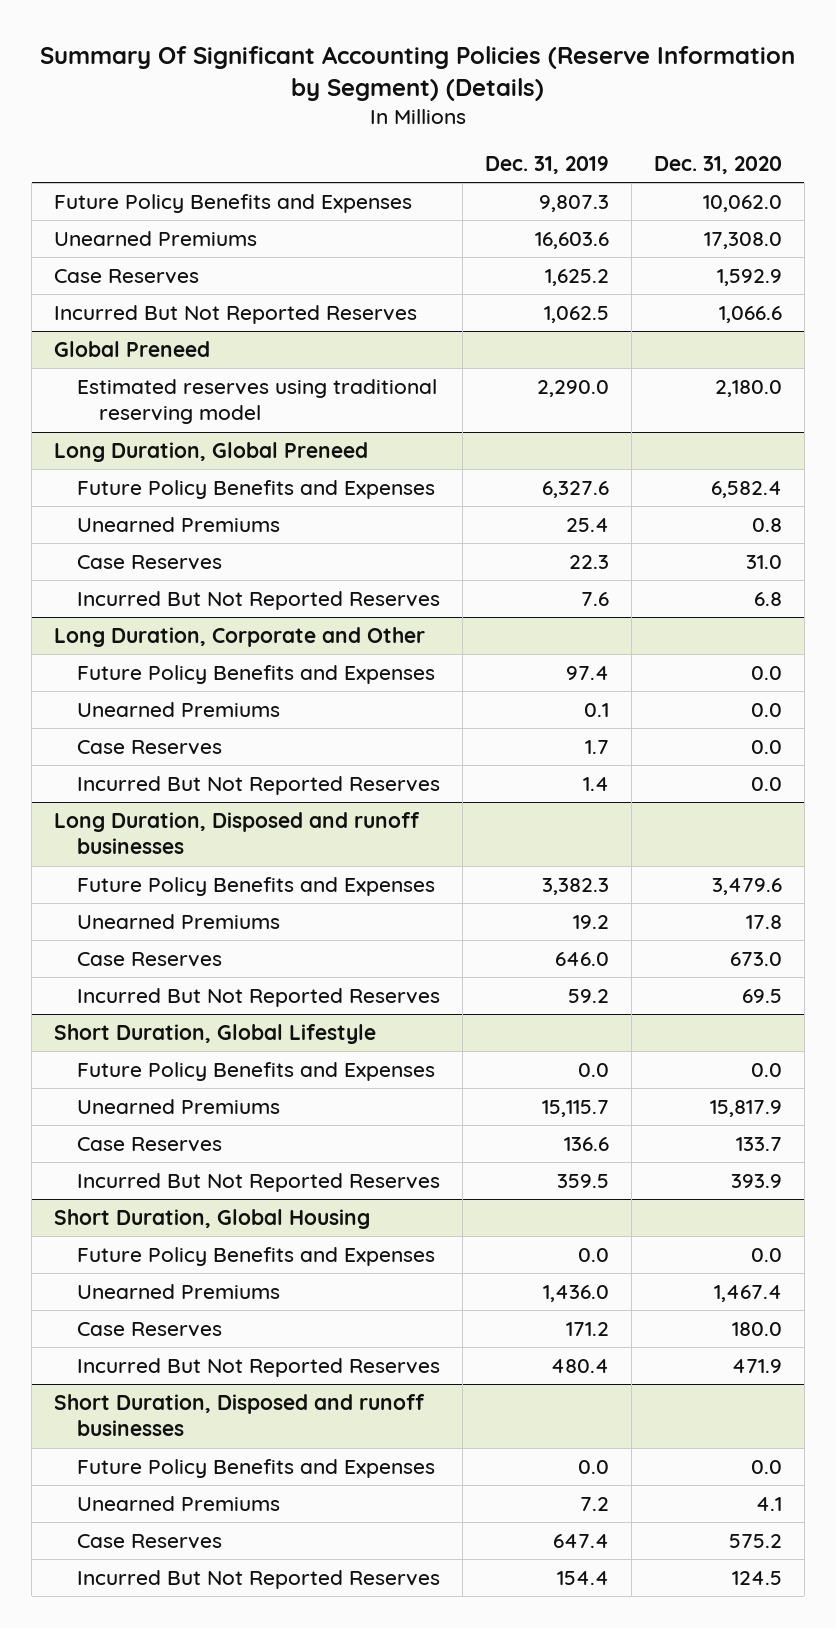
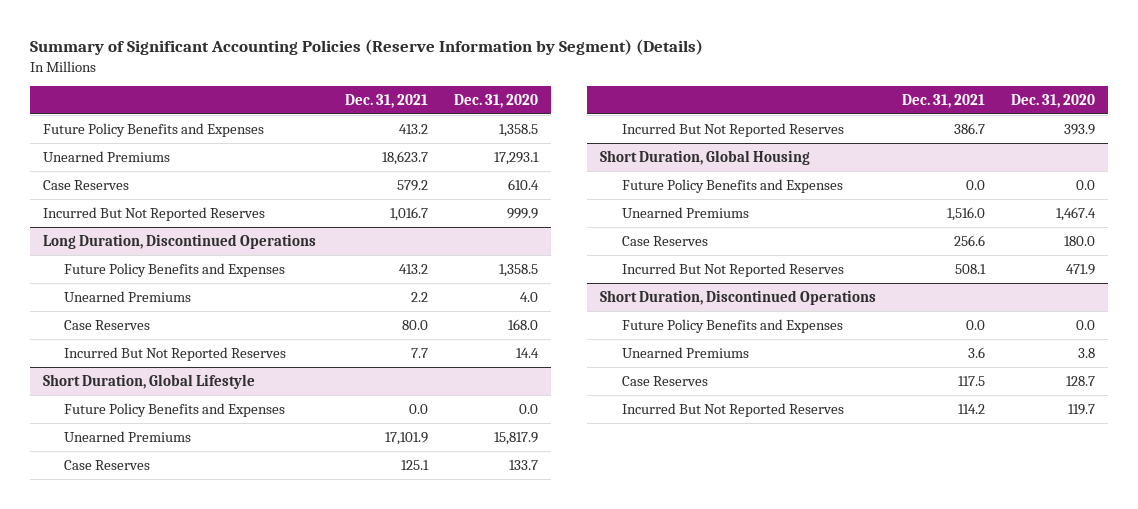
- Summary Of Significant Accounting Policies (Reserve Information by Segment) (Details)
+ Summary of Significant Accounting Policies (Reserve Information by Segment) (Details)
- | Dec. 31, 2019 | Dec. 31, 2020
+ | Dec. 31, 2021 | Dec. 31, 2020
- Future Policy Benefits and Expenses | 9,807.3 | 10,062.0
- Unearned Premiums | 16,603.6 | 17,308.0
- Case Reserves | 1,625.2 | 1,592.9
- Incurred But Not Reported Reserves | 1,062.5 | 1,066.6
- Global Preneed
- Estimated reserves using traditional reserving model | 2,290.0 | 2,180.0
- Long Duration, Global Preneed
- Future Policy Benefits and Expenses | 6,327.6 | 6,582.4
- Unearned Premiums | 25.4 | 0.8
- Case Reserves | 22.3 | 31.0
- Incurred But Not Reported Reserves | 7.6 | 6.8
- Long Duration, Corporate and Other
- Future Policy Benefits and Expenses | 97.4 | 0.0
- Unearned Premiums | 0.1 | 0.0
- Case Reserves | 1.7 | 0.0
- Incurred But Not Reported Reserves | 1.4 | 0.0
- Long Duration, Disposed and runoff businesses
- Future Policy Benefits and Expenses | 3,382.3 | 3,479.6
- Unearned Premiums | 19.2 | 17.8
- Case Reserves | 646.0 | 673.0
- Incurred But Not Reported Reserves | 59.2 | 69.5
+ Future Policy Benefits and Expenses | 413.2 | 1,358.5
+ Unearned Premiums | 18,623.7 | 17,293.1
+ Case Reserves | 579.2 | 610.4
+ Incurred But Not Reported Reserves | 1,016.7 | 999.9
+ Long Duration, Discontinued Operations
+ Future Policy Benefits and Expenses | 413.2 | 1,358.5
+ Unearned Premiums | 2.2 | 4.0
+ Case Reserves | 80.0 | 168.0
+ Incurred But Not Reported Reserves | 7.7 | 14.4
- Short Duration, Disposed and runoff businesses
+ Short Duration, Discontinued Operations
- Unearned Premiums | 7.2 | 4.1
- Case Reserves | 647.4 | 575.2
- Incurred But Not Reported Reserves | 154.4 | 124.5
+ Unearned Premiums | 3.6 | 3.8
+ Case Reserves | 117.5 | 128.7
+ Incurred But Not Reported Reserves | 114.2 | 119.7

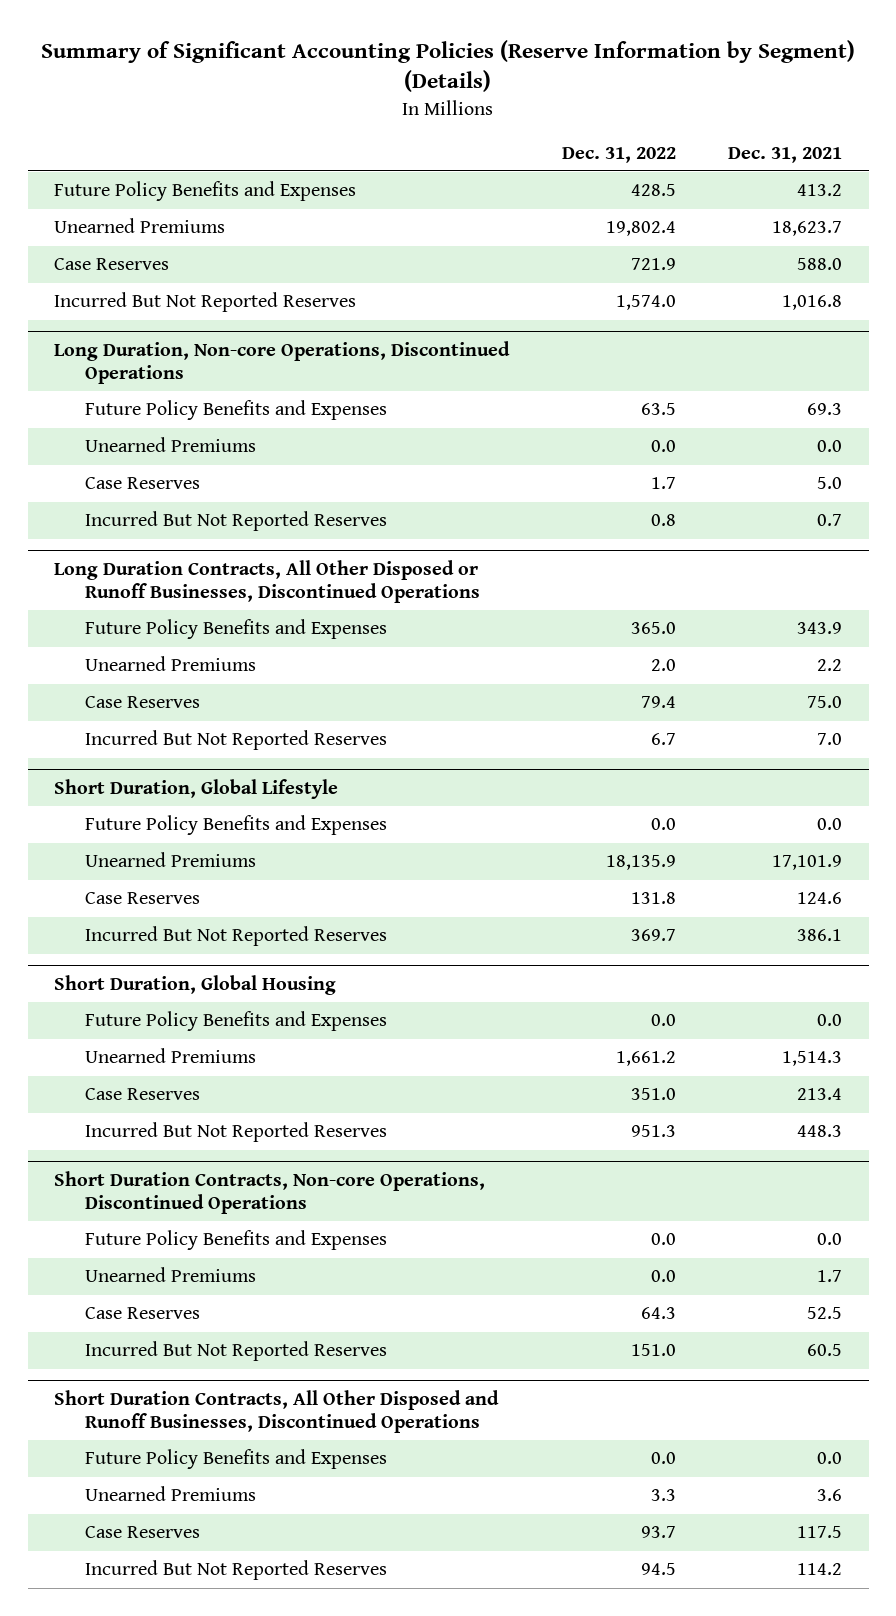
- | Dec. 31, 2021 | Dec. 31, 2020
+ | Dec. 31, 2022 | Dec. 31, 2021
- Case Reserves | 579.2 | 610.4
- Incurred But Not Reported Reserves | 1,016.7 | 999.9
- Long Duration, Discontinued Operations
- Future Policy Benefits and Expenses | 413.2 | 1,358.5
+ Case Reserves | 721.9 | 588.0
+ Incurred But Not Reported Reserves | 1,574.0 | 1,016.8
+ Long Duration, Non-core Operations, Discontinued Operations
+ Future Policy Benefits and Expenses | 63.5 | 69.3
+ Unearned Premiums | 0.0 | 0.0
+ Case Reserves | 1.7 | 5.0
+ Incurred But Not Reported Reserves | 0.8 | 0.7
+ Long Duration Contracts, All Other Disposed or Runoff Businesses, Discontinued Operations
+ Future Policy Benefits and Expenses | 365.0 | 343.9
- Case Reserves | 80.0 | 168.0
- Incurred But Not Reported Reserves | 7.7 | 14.4
+ Case Reserves | 79.4 | 75.0
+ Incurred But Not Reported Reserves | 6.7 | 7.0
@ Short Duration, Global Lifestyle
- Case Reserves | 125.1 | 133.7
- Incurred But Not Reported Reserves | 386.7 | 393.9
+ Case Reserves | 131.8 | 124.6
+ Incurred But Not Reported Reserves | 369.7 | 386.1
@ Short Duration, Global Housing
- Unearned Premiums | 1,516.0 | 1,467.4
- Case Reserves | 256.6 | 180.0
- Incurred But Not Reported Reserves | 508.1 | 471.9
- Short Duration, Discontinued Operations
@ Short Duration, Global Housing
+ Unearned Premiums | 1,661.2 | 1,514.3
+ Case Reserves | 351.0 | 213.4
+ Incurred But Not Reported Reserves | 951.3 | 448.3
+ Short Duration Contracts, Non-core Operations, Discontinued Operations
+ Unearned Premiums | 0.0 | 1.7
+ Case Reserves | 64.3 | 52.5
+ Incurred But Not Reported Reserves | 151.0 | 60.5
+ Short Duration Contracts, All Other Disposed and Runoff Businesses, Discontinued Operations
+ Future Policy Benefits and Expenses | 0.0 | 0.0

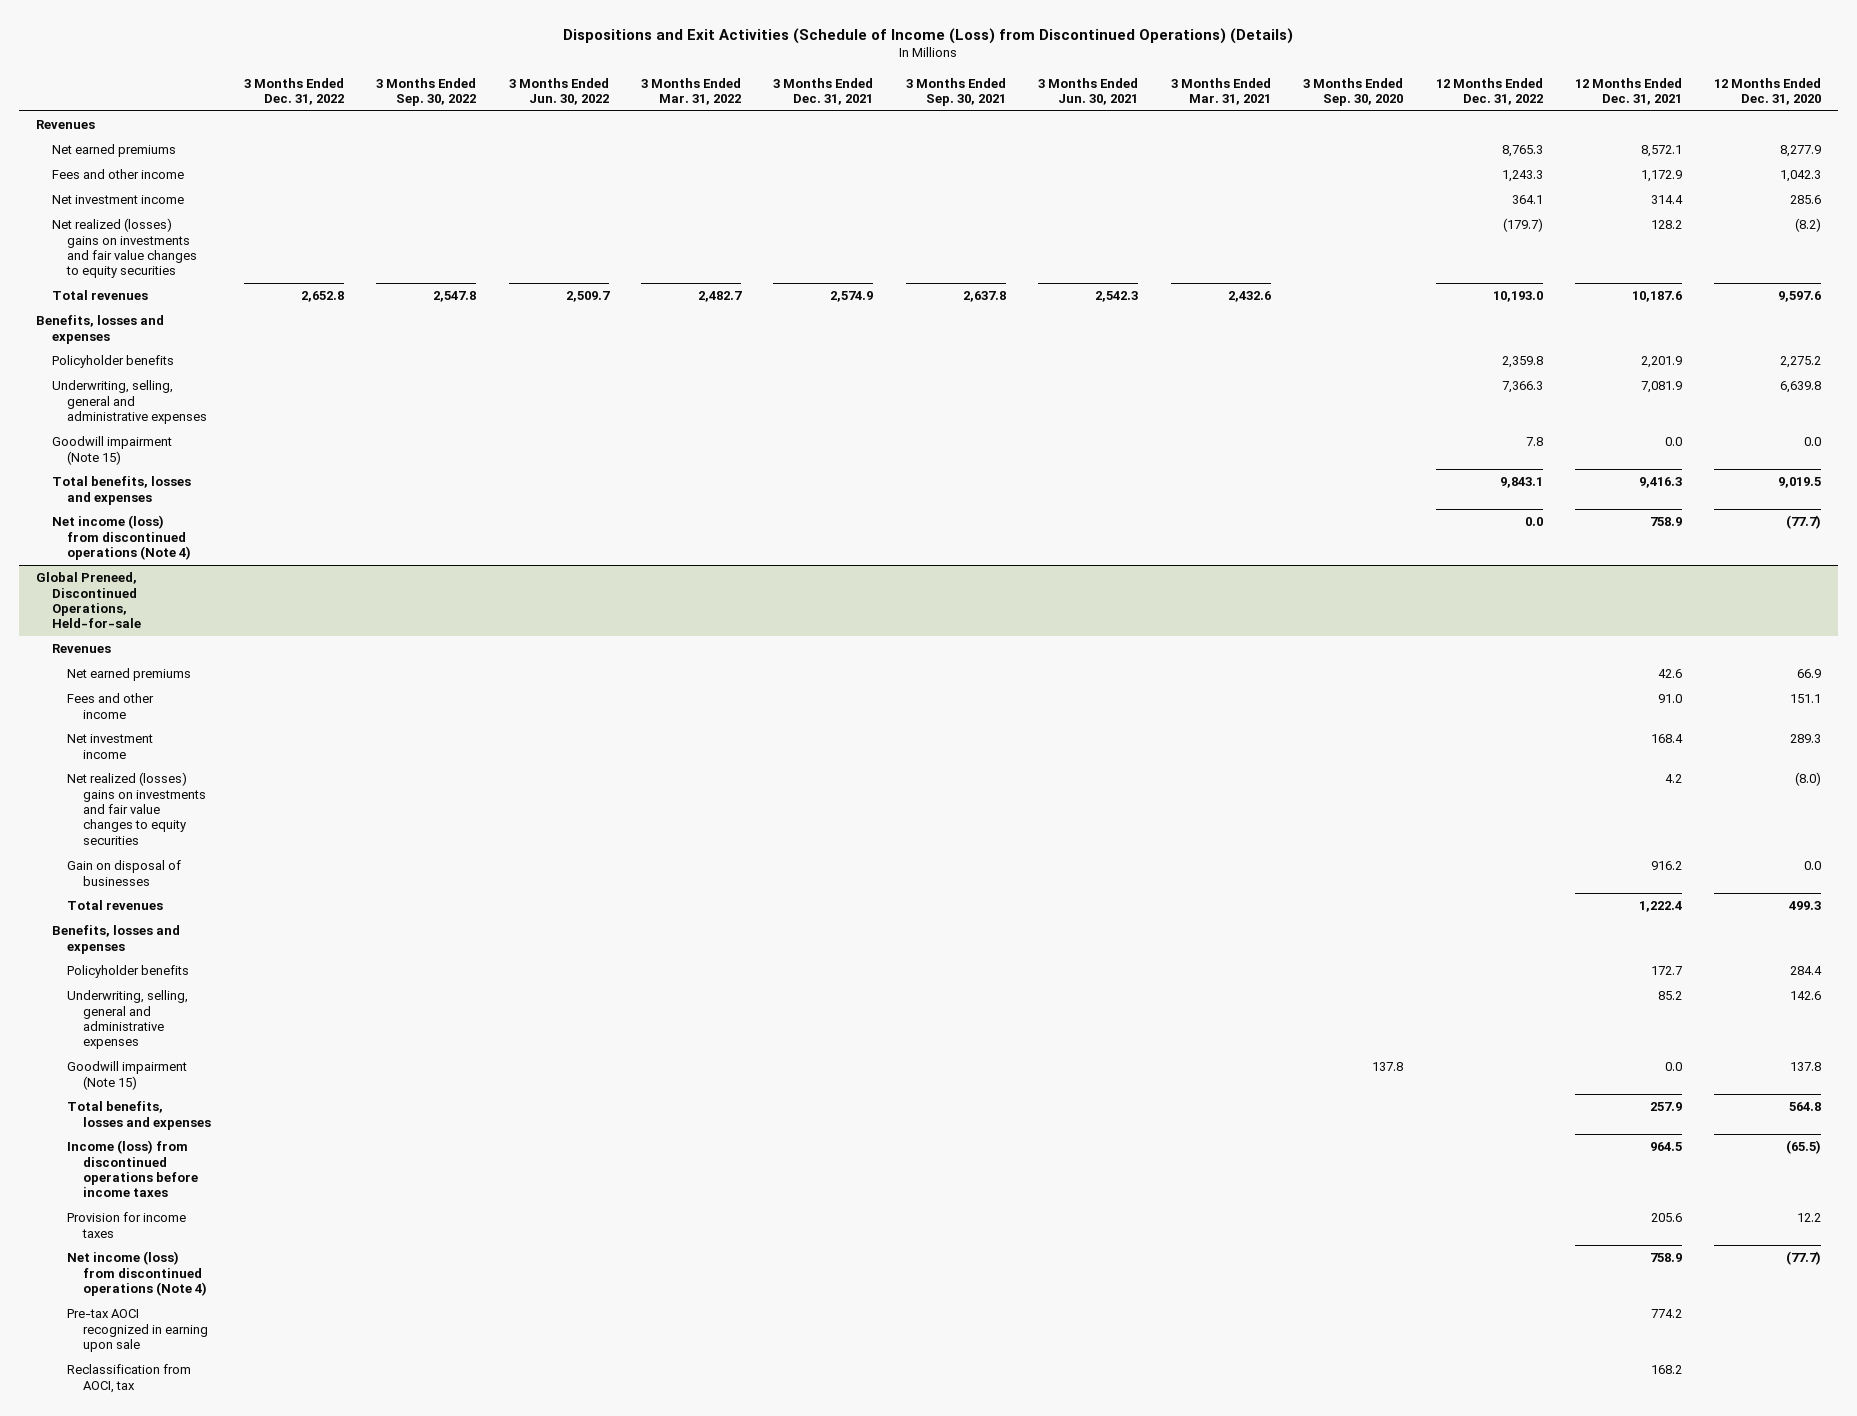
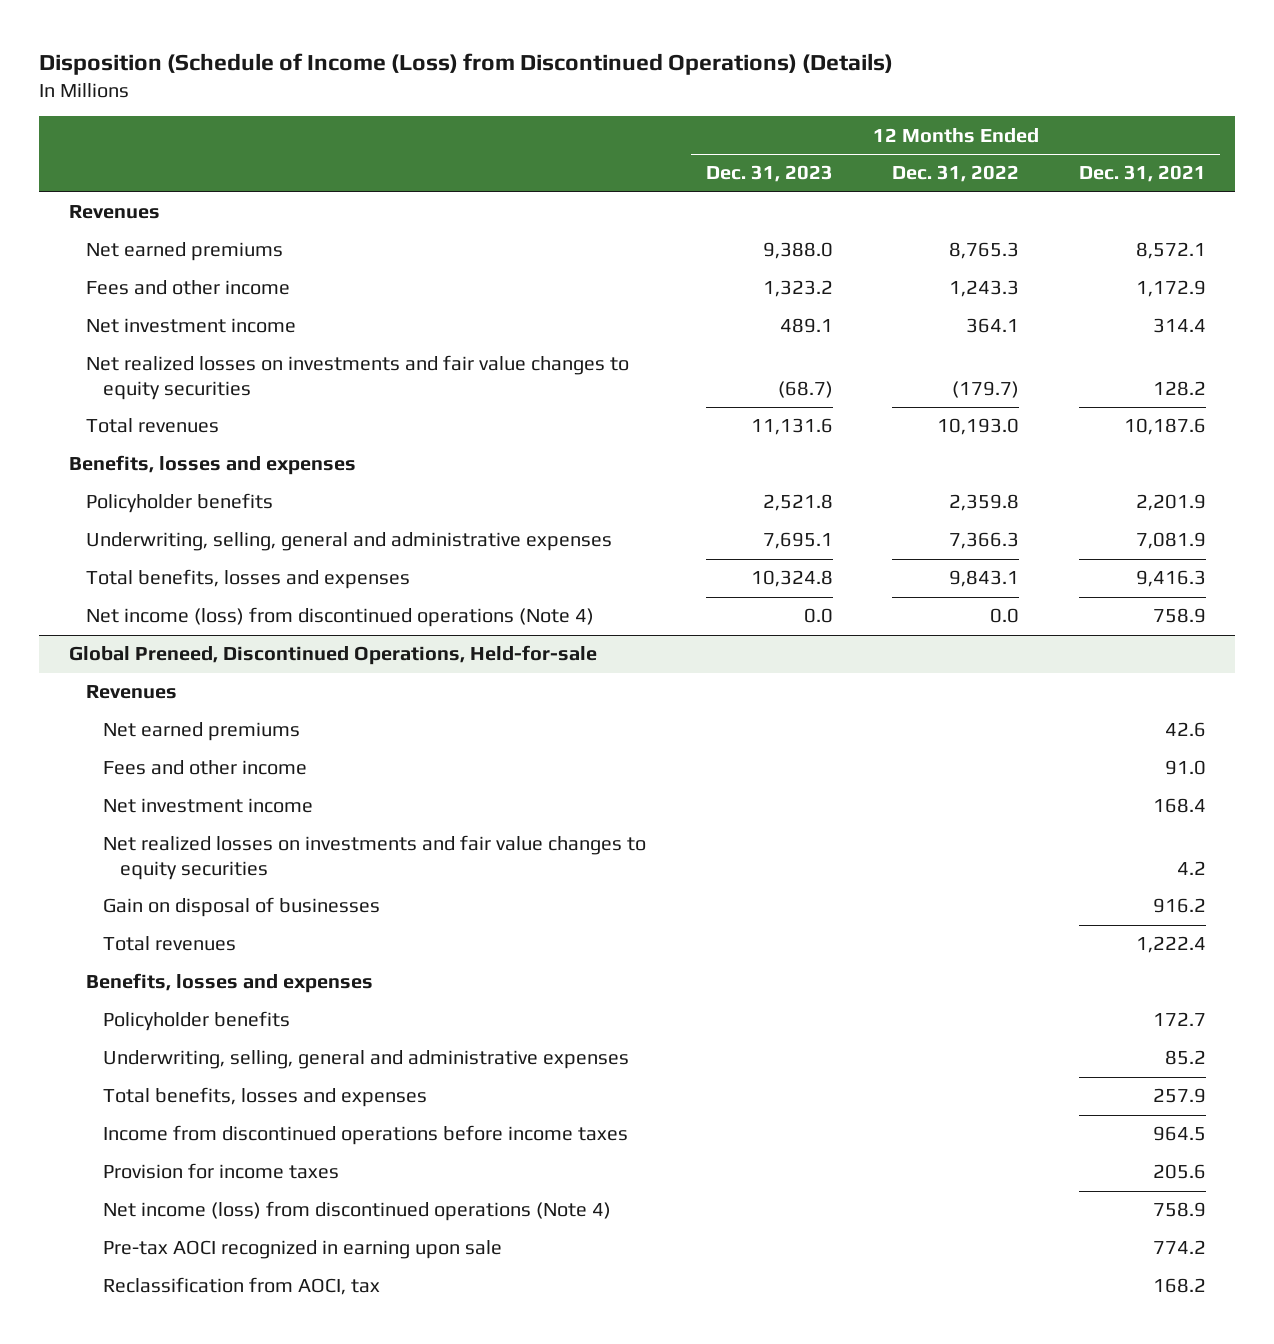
- Dispositions and Exit Activities (Schedule of Income (Loss) from Discontinued Operations) (Details)
+ Disposition (Schedule of Income (Loss) from Discontinued Operations) (Details)
- | 3 Months Ended Dec. 31, 2022 | 3 Months Ended Sep. 30, 2022 | 3 Months Ended Jun. 30, 2022 | 3 Months Ended Mar. 31, 2022 | 3 Months Ended Dec. 31, 2021 | 3 Months Ended Sep. 30, 2021 | 3 Months Ended Jun. 30, 2021 | 3 Months Ended Mar. 31, 2021 | 3 Months Ended Sep. 30, 2020 | 12 Months Ended Dec. 31, 2022 | 12 Months Ended Dec. 31, 2021 | 12 Months Ended Dec. 31, 2020
+ | 12 Months Ended Dec. 31, 2023 | 12 Months Ended Dec. 31, 2022 | 12 Months Ended Dec. 31, 2021
- Net realized (losses) gains on investments and fair value changes to equity securities | | | | | | | | | | (179.7) | 128.2 | (8.2)
+ Net realized losses on investments and fair value changes to equity securities | (68.7) | (179.7) | 128.2
- Goodwill impairment (Note 15) | | | | | | | | | | 7.8 | 0.0 | 0.0
@ Global Preneed, Discontinued Operations, Held-for-sale
- Net realized (losses) gains on investments and fair value changes to equity securities | | | | | | | | | | | 4.2 | (8.0)
+ Net realized losses on investments and fair value changes to equity securities | | | 4.2
- Goodwill impairment (Note 15) | | | | | | | | | 137.8 | | 0.0 | 137.8
- Income (loss) from discontinued operations before income taxes | | | | | | | | | | | 964.5 | (65.5)
+ Income from discontinued operations before income taxes | | | 964.5

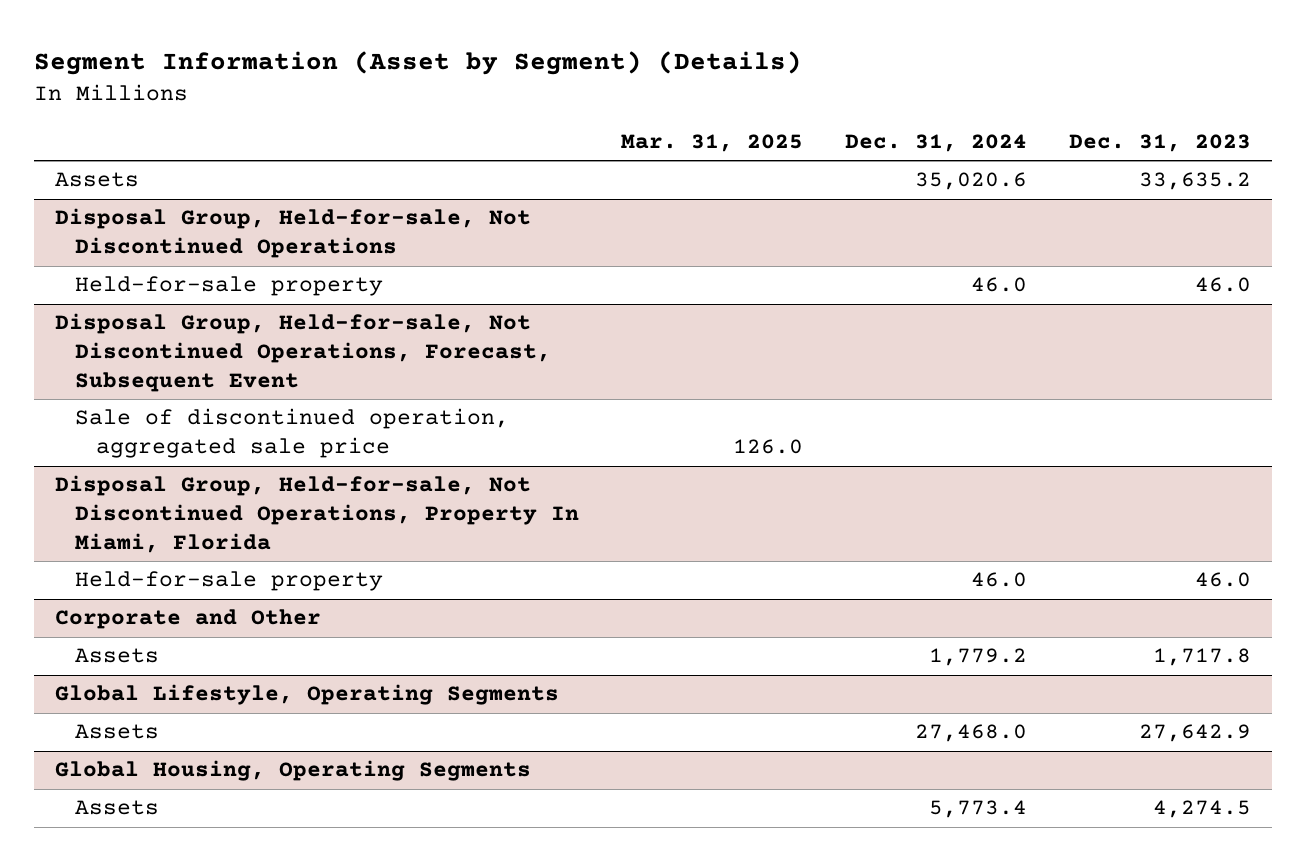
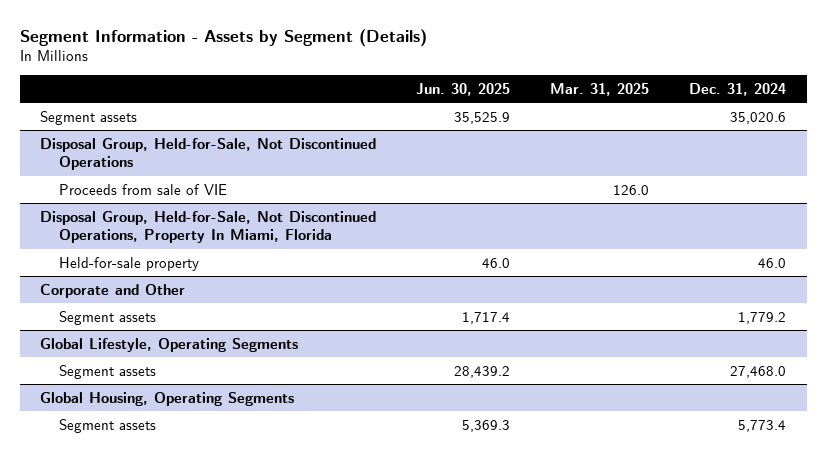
- Segment Information (Asset by Segment) (Details)
+ Segment Information - Assets by Segment (Details)
- | Mar. 31, 2025 | Dec. 31, 2024 | Dec. 31, 2023
+ | Jun. 30, 2025 | Mar. 31, 2025 | Dec. 31, 2024
- Assets | | 35,020.6 | 33,635.2
- Disposal Group, Held-for-sale, Not Discontinued Operations
- Held-for-sale property | | 46.0 | 46.0
- Disposal Group, Held-for-sale, Not Discontinued Operations, Forecast, Subsequent Event
- Sale of discontinued operation, aggregated sale price | 126.0 | |
- Disposal Group, Held-for-sale, Not Discontinued Operations, Property In Miami, Florida
+ Segment assets | 35,525.9 | | 35,020.6
+ Disposal Group, Held-for-Sale, Not Discontinued Operations
+ Proceeds from sale of VIE | | 126.0 |
+ Disposal Group, Held-for-Sale, Not Discontinued Operations, Property In Miami, Florida
@ Corporate and Other
- Assets | | 1,779.2 | 1,717.8
+ Segment assets | 1,717.4 | | 1,779.2
@ Global Lifestyle, Operating Segments
- Assets | | 27,468.0 | 27,642.9
+ Segment assets | 28,439.2 | | 27,468.0
@ Global Housing, Operating Segments
- Assets | | 5,773.4 | 4,274.5
+ Segment assets | 5,369.3 | | 5,773.4

